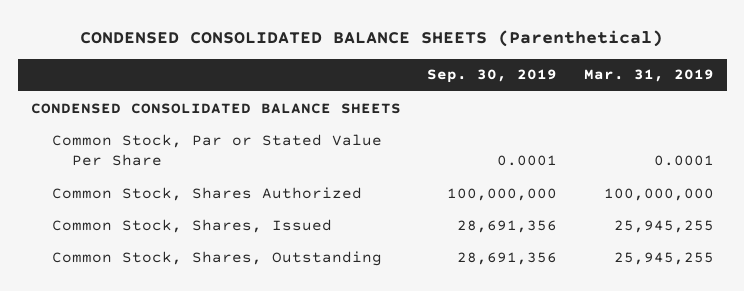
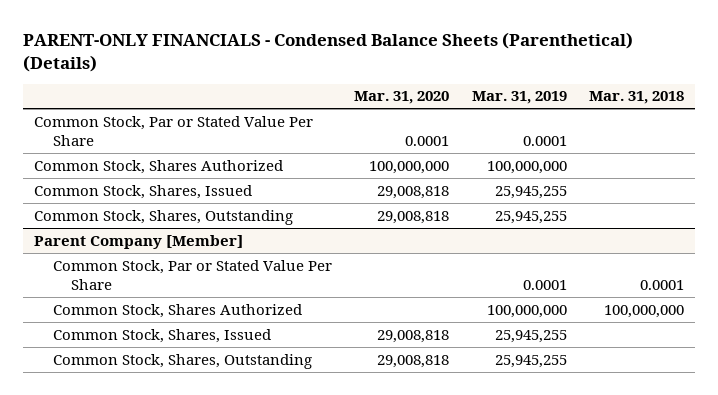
- CONDENSED CONSOLIDATED BALANCE SHEETS (Parenthetical)
+ PARENT-ONLY FINANCIALS - Condensed Balance Sheets (Parenthetical) (Details)
- | Sep. 30, 2019 | Mar. 31, 2019
+ | Mar. 31, 2020 | Mar. 31, 2019 | Mar. 31, 2018
- CONDENSED CONSOLIDATED BALANCE SHEETS
+ Parent Company [Member]
+ Common Stock, Par or Stated Value Per Share | | 0.0001 | 0.0001
+ Common Stock, Shares Authorized | | 100,000,000 | 100,000,000
+ Common Stock, Shares, Issued | 29,008,818 | 25,945,255 |
+ Common Stock, Shares, Outstanding | 29,008,818 | 25,945,255 |

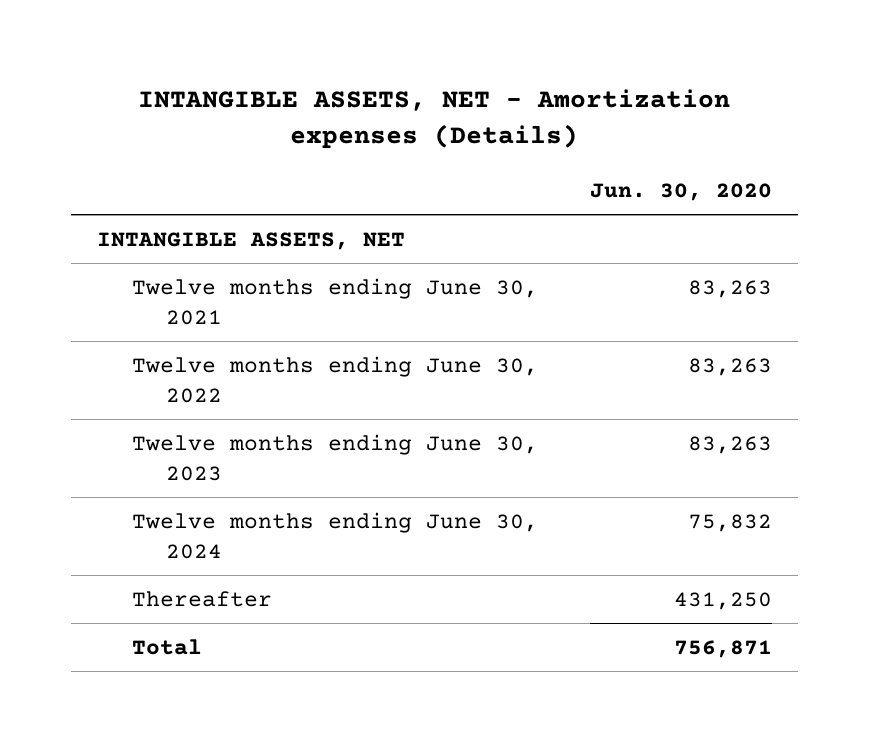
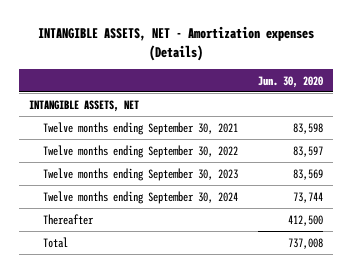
- Twelve months ending June 30, 2021 | 83,263
- Twelve months ending June 30, 2022 | 83,263
- Twelve months ending June 30, 2023 | 83,263
- Twelve months ending June 30, 2024 | 75,832
- Thereafter | 431,250
- Total | 756,871
+ Twelve months ending September 30, 2021 | 83,598
+ Twelve months ending September 30, 2022 | 83,597
+ Twelve months ending September 30, 2023 | 83,569
+ Twelve months ending September 30, 2024 | 73,744
+ Thereafter | 412,500
+ Total | 737,008

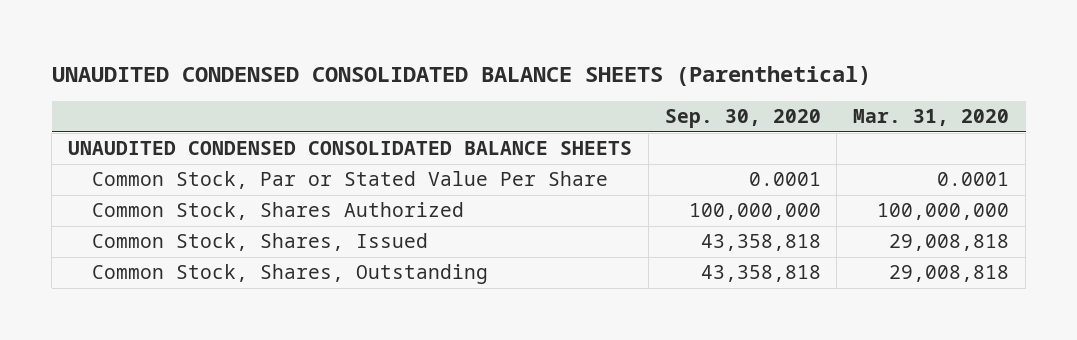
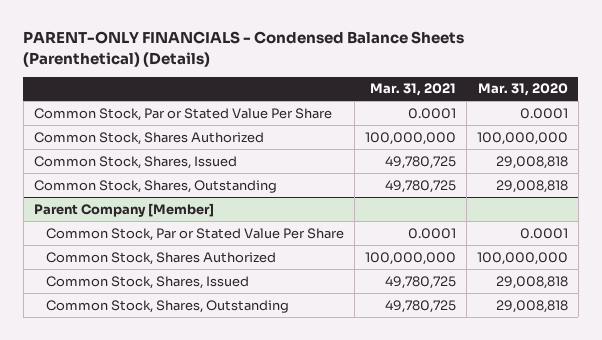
- UNAUDITED CONDENSED CONSOLIDATED BALANCE SHEETS (Parenthetical)
+ PARENT-ONLY FINANCIALS - Condensed Balance Sheets (Parenthetical) (Details)
- | Sep. 30, 2020 | Mar. 31, 2020
+ | Mar. 31, 2021 | Mar. 31, 2020
- UNAUDITED CONDENSED CONSOLIDATED BALANCE SHEETS
+ Parent Company [Member]
+ Common Stock, Par or Stated Value Per Share | 0.0001 | 0.0001
+ Common Stock, Shares Authorized | 100,000,000 | 100,000,000
+ Common Stock, Shares, Issued | 49,780,725 | 29,008,818
+ Common Stock, Shares, Outstanding | 49,780,725 | 29,008,818

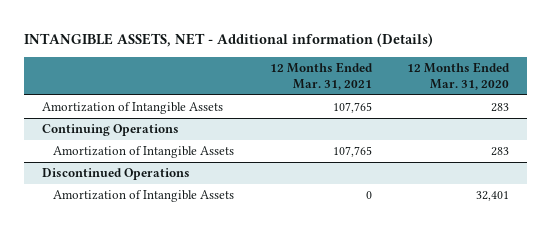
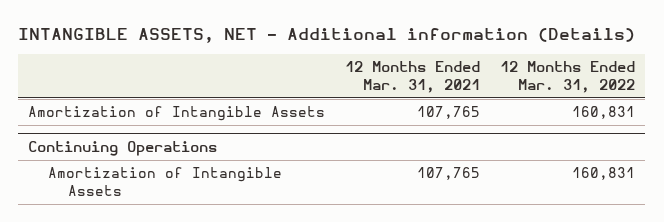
- | 12 Months Ended Mar. 31, 2021 | 12 Months Ended Mar. 31, 2020
+ | 12 Months Ended Mar. 31, 2021 | 12 Months Ended Mar. 31, 2022
- Discontinued Operations
- Amortization of Intangible Assets | 0 | 32,401

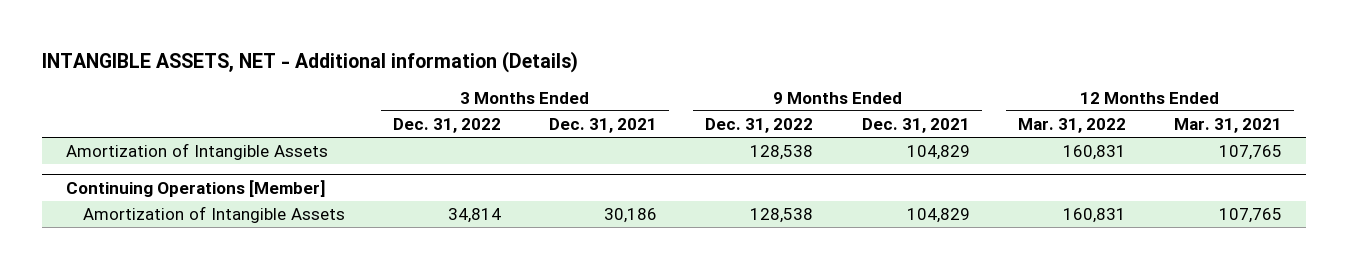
- | 12 Months Ended Mar. 31, 2021 | 12 Months Ended Mar. 31, 2022
+ | 3 Months Ended Dec. 31, 2022 | 3 Months Ended Dec. 31, 2021 | 9 Months Ended Dec. 31, 2022 | 9 Months Ended Dec. 31, 2021 | 12 Months Ended Mar. 31, 2022 | 12 Months Ended Mar. 31, 2021
- Continuing Operations
+ Continuing Operations [Member]

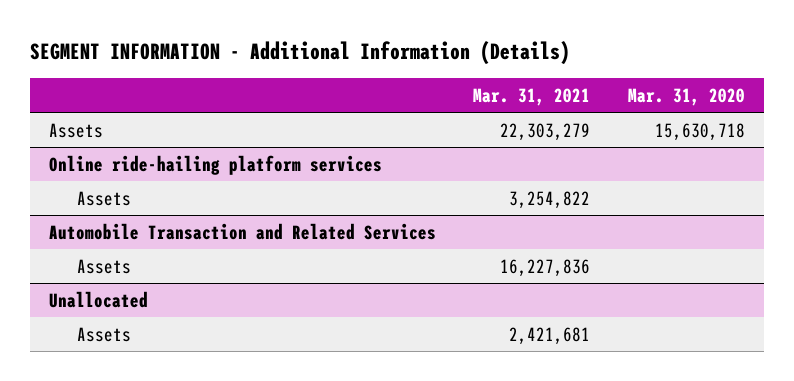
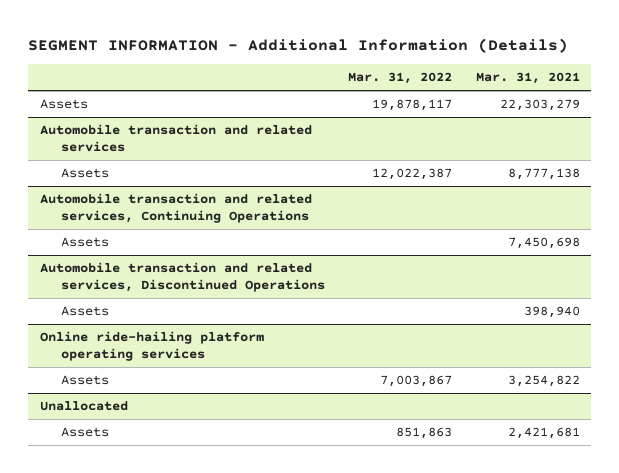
- | Mar. 31, 2021 | Mar. 31, 2020
+ | Mar. 31, 2022 | Mar. 31, 2021
- Online ride-hailing platform services
+ Automobile transaction and related services
+ Assets | 12,022,387 | 8,777,138
+ Automobile transaction and related services, Continuing Operations
+ Assets | | 7,450,698
+ Automobile transaction and related services, Discontinued Operations
+ Assets | | 398,940
+ Online ride-hailing platform operating services
- Automobile Transaction and Related Services
- Assets | 16,227,836 |

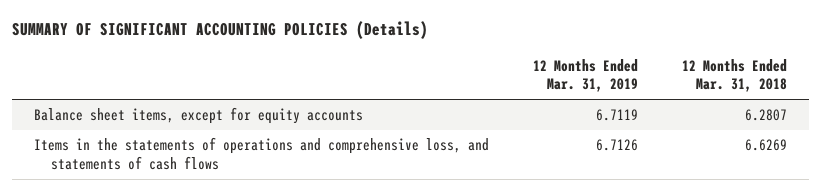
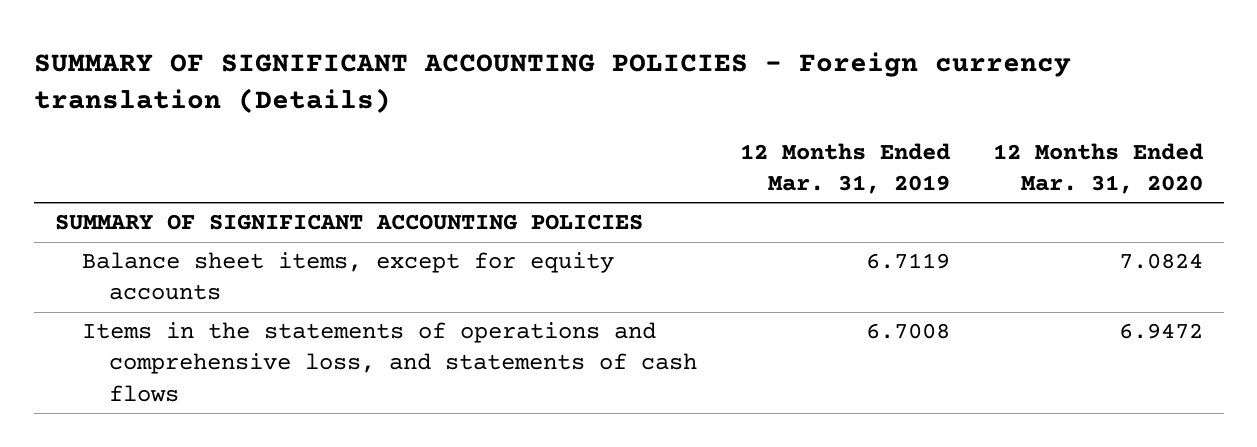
- SUMMARY OF SIGNIFICANT ACCOUNTING POLICIES (Details)
+ SUMMARY OF SIGNIFICANT ACCOUNTING POLICIES - Foreign currency translation (Details)
- | 12 Months Ended Mar. 31, 2019 | 12 Months Ended Mar. 31, 2018
+ | 12 Months Ended Mar. 31, 2019 | 12 Months Ended Mar. 31, 2020
+ SUMMARY OF SIGNIFICANT ACCOUNTING POLICIES
- Items in the statements of operations and comprehensive loss, and statements of cash flows | 6.7126 | 6.6269
+ Items in the statements of operations and comprehensive loss, and statements of cash flows | 6.7008 | 6.9472

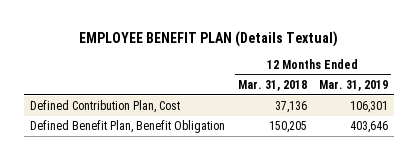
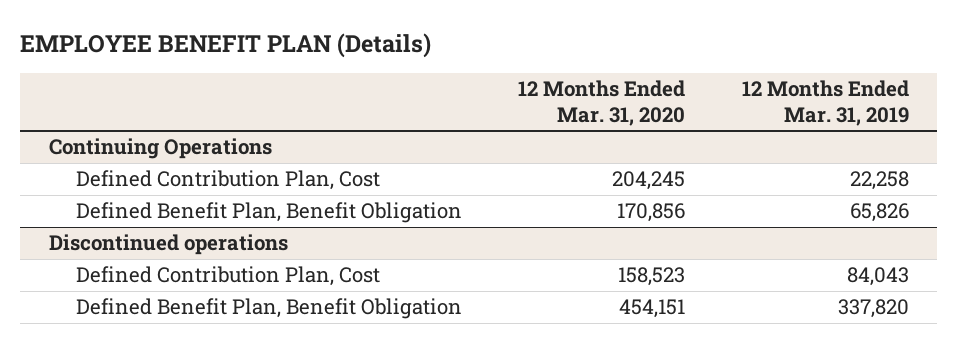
- EMPLOYEE BENEFIT PLAN (Details Textual)
+ EMPLOYEE BENEFIT PLAN (Details)
- | 12 Months Ended Mar. 31, 2018 | 12 Months Ended Mar. 31, 2019
+ | 12 Months Ended Mar. 31, 2020 | 12 Months Ended Mar. 31, 2019
- Defined Contribution Plan, Cost | 37,136 | 106,301
- Defined Benefit Plan, Benefit Obligation | 150,205 | 403,646
+ Continuing Operations
+ Defined Contribution Plan, Cost | 204,245 | 22,258
+ Defined Benefit Plan, Benefit Obligation | 170,856 | 65,826
+ Discontinued operations
+ Defined Contribution Plan, Cost | 158,523 | 84,043
+ Defined Benefit Plan, Benefit Obligation | 454,151 | 337,820

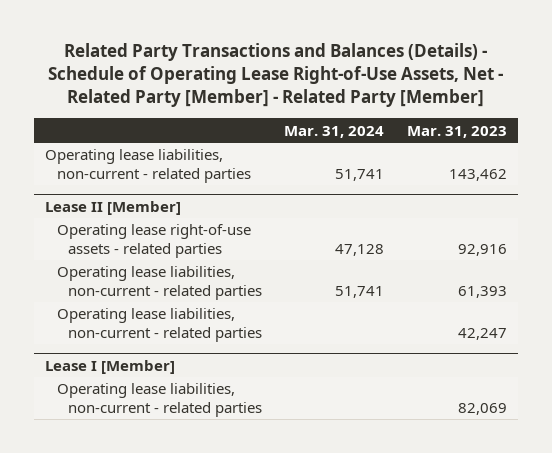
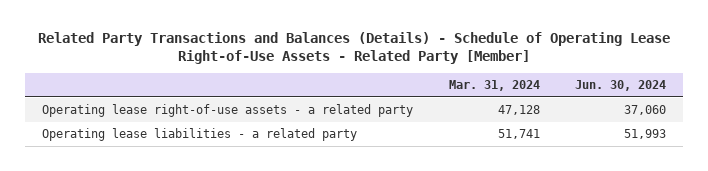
- Related Party Transactions and Balances (Details) - Schedule of Operating Lease Right-of-Use Assets, Net - Related Party [Member] - Related Party [Member]
+ Related Party Transactions and Balances (Details) - Schedule of Operating Lease Right-of-Use Assets - Related Party [Member]
- | Mar. 31, 2024 | Mar. 31, 2023
+ | Mar. 31, 2024 | Jun. 30, 2024
- Operating lease liabilities, non-current - related parties | 51,741 | 143,462
- Lease II [Member]
- Operating lease right-of-use assets - related parties | 47,128 | 92,916
- Operating lease liabilities, non-current - related parties | 51,741 | 61,393
- Operating lease liabilities, non-current - related parties | | 42,247
- Lease I [Member]
- Operating lease liabilities, non-current - related parties | | 82,069
+ Operating lease right-of-use assets - a related party | 47,128 | 37,060
+ Operating lease liabilities - a related party | 51,741 | 51,993

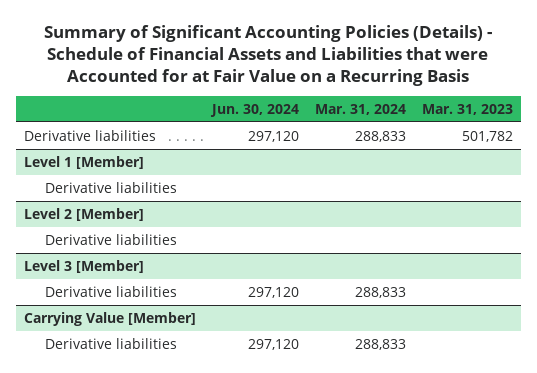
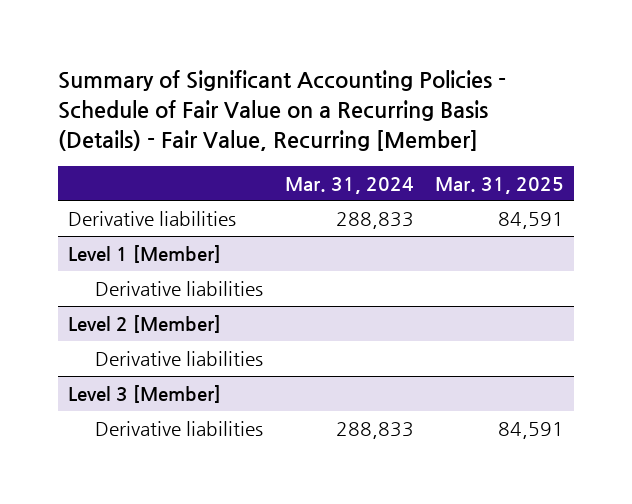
- Summary of Significant Accounting Policies (Details) - Schedule of Financial Assets and Liabilities that were Accounted for at Fair Value on a Recurring Basis
+ Summary of Significant Accounting Policies - Schedule of Fair Value on a Recurring Basis (Details) - Fair Value, Recurring [Member]
- | Jun. 30, 2024 | Mar. 31, 2024 | Mar. 31, 2023
+ | Mar. 31, 2024 | Mar. 31, 2025
- Carrying Value [Member]
- Derivative liabilities | 297,120 | 288,833 |

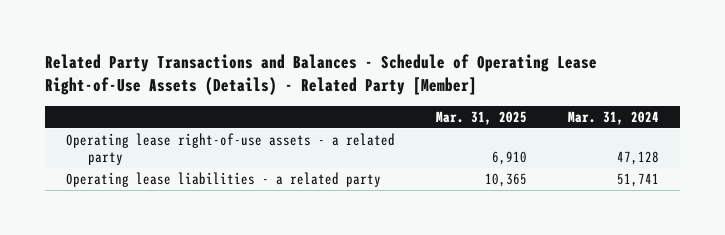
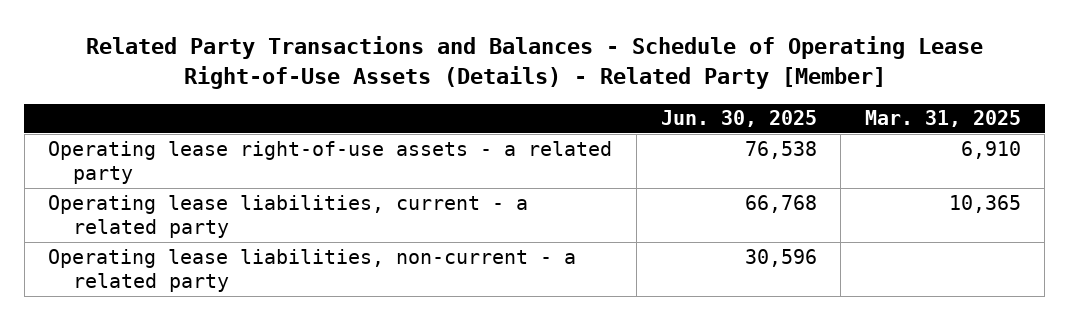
- | Mar. 31, 2025 | Mar. 31, 2024
+ | Jun. 30, 2025 | Mar. 31, 2025
- Operating lease liabilities - a related party | 10,365 | 51,741
+ Operating lease liabilities, current - a related party | 66,768 | 10,365
+ Operating lease liabilities, non-current - a related party | 30,596 |

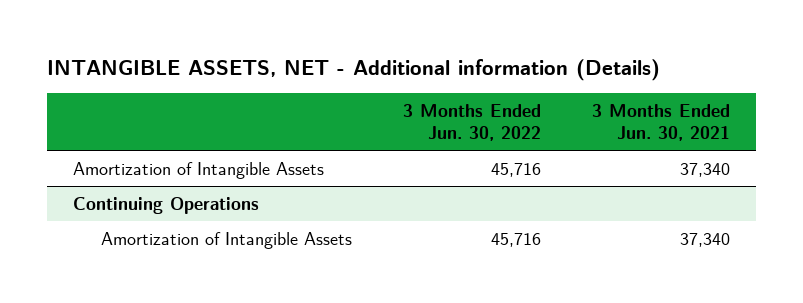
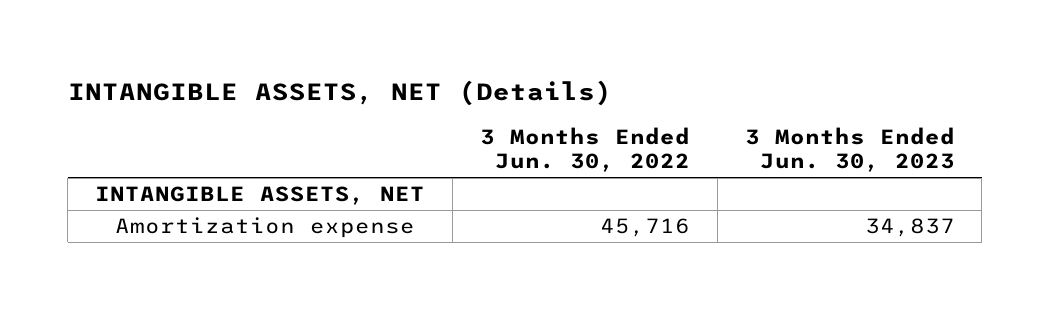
- INTANGIBLE ASSETS, NET - Additional information (Details)
+ INTANGIBLE ASSETS, NET (Details)
- | 3 Months Ended Jun. 30, 2022 | 3 Months Ended Jun. 30, 2021
+ | 3 Months Ended Jun. 30, 2022 | 3 Months Ended Jun. 30, 2023
- Amortization of Intangible Assets | 45,716 | 37,340
- Continuing Operations
- Amortization of Intangible Assets | 45,716 | 37,340
+ INTANGIBLE ASSETS, NET
+ Amortization expense | 45,716 | 34,837

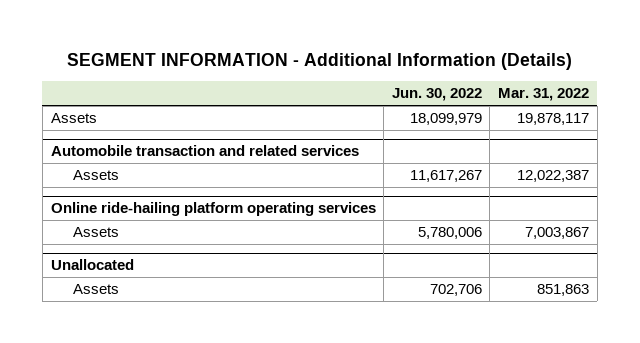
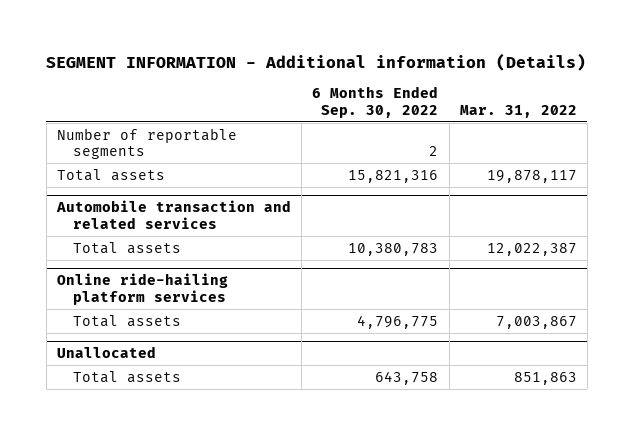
- SEGMENT INFORMATION - Additional Information (Details)
+ SEGMENT INFORMATION - Additional information (Details)
- | Jun. 30, 2022 | Mar. 31, 2022
+ | 6 Months Ended Sep. 30, 2022 | Mar. 31, 2022
- Assets | 18,099,979 | 19,878,117
+ Number of reportable segments | 2 |
+ Total assets | 15,821,316 | 19,878,117
@ Automobile transaction and related services
- Assets | 11,617,267 | 12,022,387
- Online ride-hailing platform operating services
- Assets | 5,780,006 | 7,003,867
@ Automobile transaction and related services
+ Total assets | 10,380,783 | 12,022,387
+ Online ride-hailing platform services
+ Total assets | 4,796,775 | 7,003,867
@ Unallocated
- Assets | 702,706 | 851,863
+ Total assets | 643,758 | 851,863

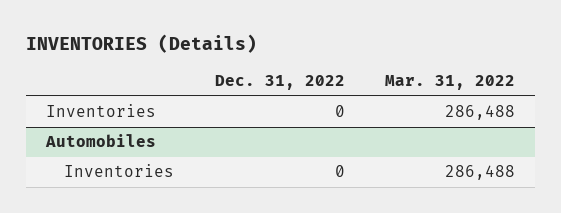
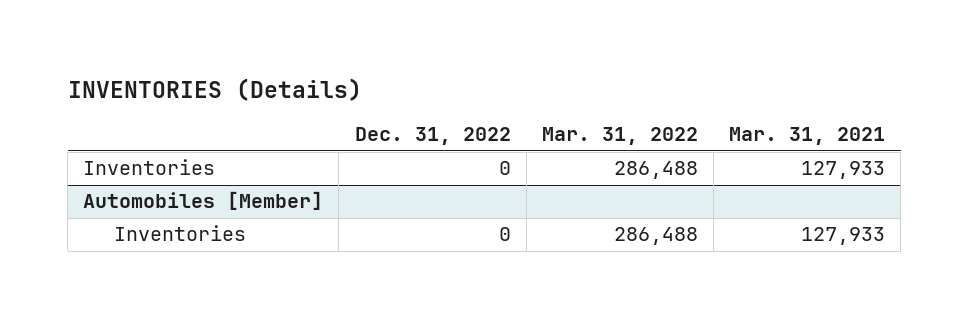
- | Dec. 31, 2022 | Mar. 31, 2022
+ | Dec. 31, 2022 | Mar. 31, 2022 | Mar. 31, 2021
- Automobiles
+ Automobiles [Member]

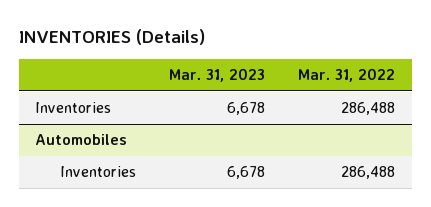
- | Dec. 31, 2022 | Mar. 31, 2022 | Mar. 31, 2021
+ | Mar. 31, 2023 | Mar. 31, 2022
- Automobiles [Member]
+ Automobiles

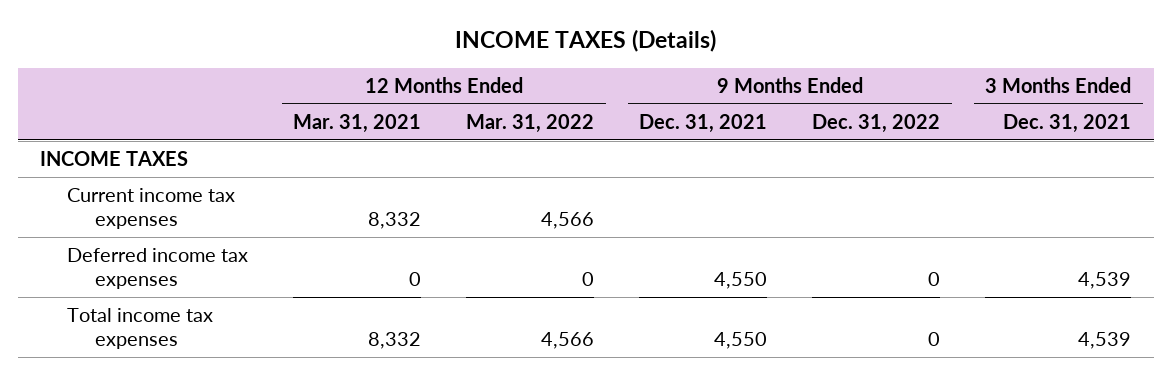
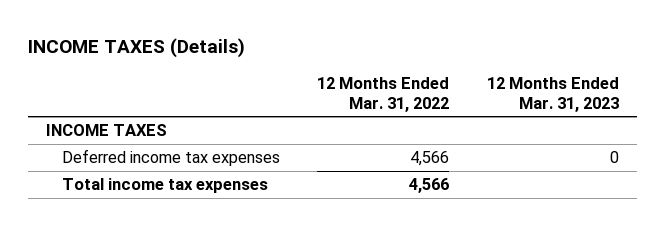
- | 12 Months Ended Mar. 31, 2021 | 12 Months Ended Mar. 31, 2022 | 9 Months Ended Dec. 31, 2021 | 9 Months Ended Dec. 31, 2022 | 3 Months Ended Dec. 31, 2021
+ | 12 Months Ended Mar. 31, 2022 | 12 Months Ended Mar. 31, 2023
- Current income tax expenses | 8,332 | 4,566 | | |
- Deferred income tax expenses | 0 | 0 | 4,550 | 0 | 4,539
+ Deferred income tax expenses | 4,566 | 0

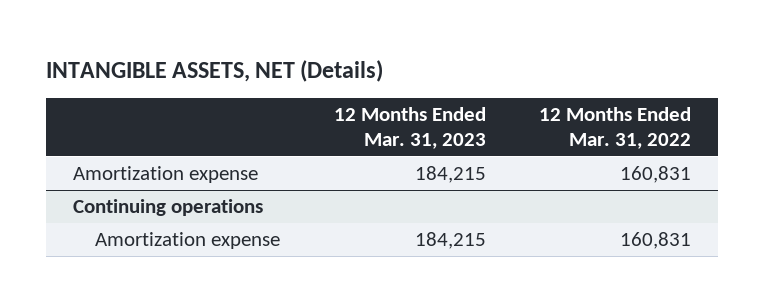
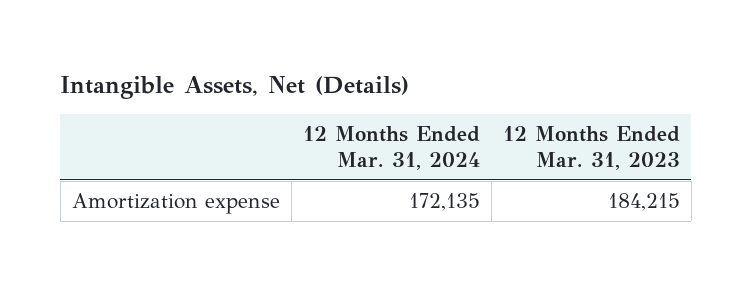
- INTANGIBLE ASSETS, NET (Details)
+ Intangible Assets, Net (Details)
- | 12 Months Ended Mar. 31, 2023 | 12 Months Ended Mar. 31, 2022
+ | 12 Months Ended Mar. 31, 2024 | 12 Months Ended Mar. 31, 2023
- Continuing operations
- Amortization expense | 184,215 | 160,831

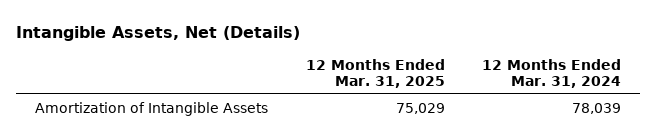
- | 12 Months Ended Mar. 31, 2024 | 12 Months Ended Mar. 31, 2023
+ | 12 Months Ended Mar. 31, 2025 | 12 Months Ended Mar. 31, 2024
- Amortization expense | 172,135 | 184,215
+ Amortization of Intangible Assets | 75,029 | 78,039

